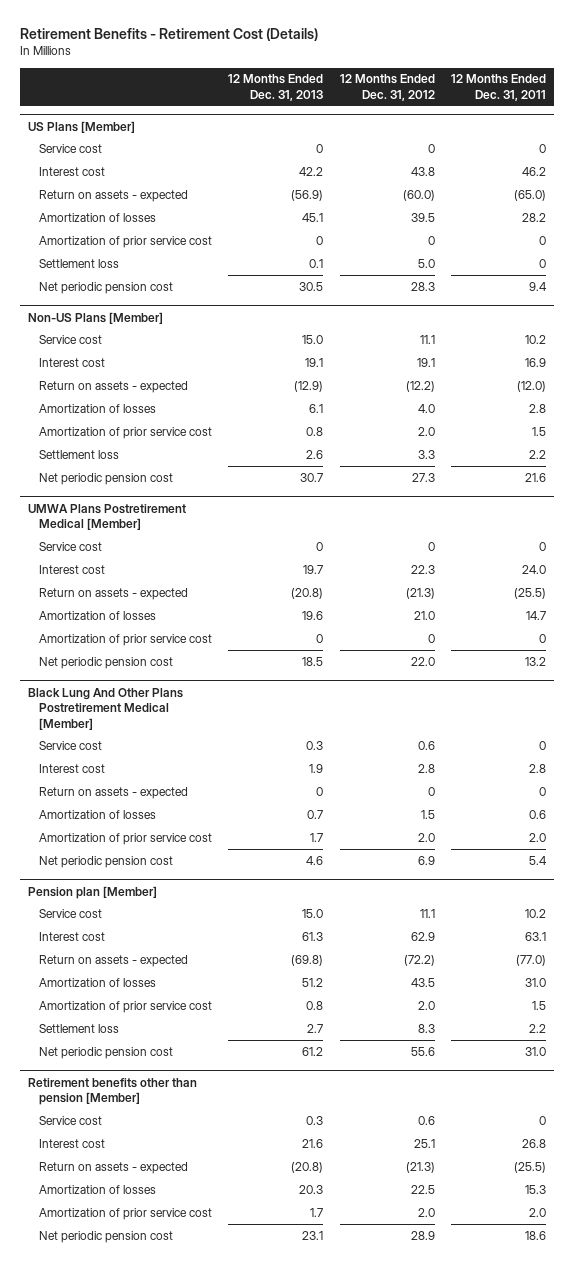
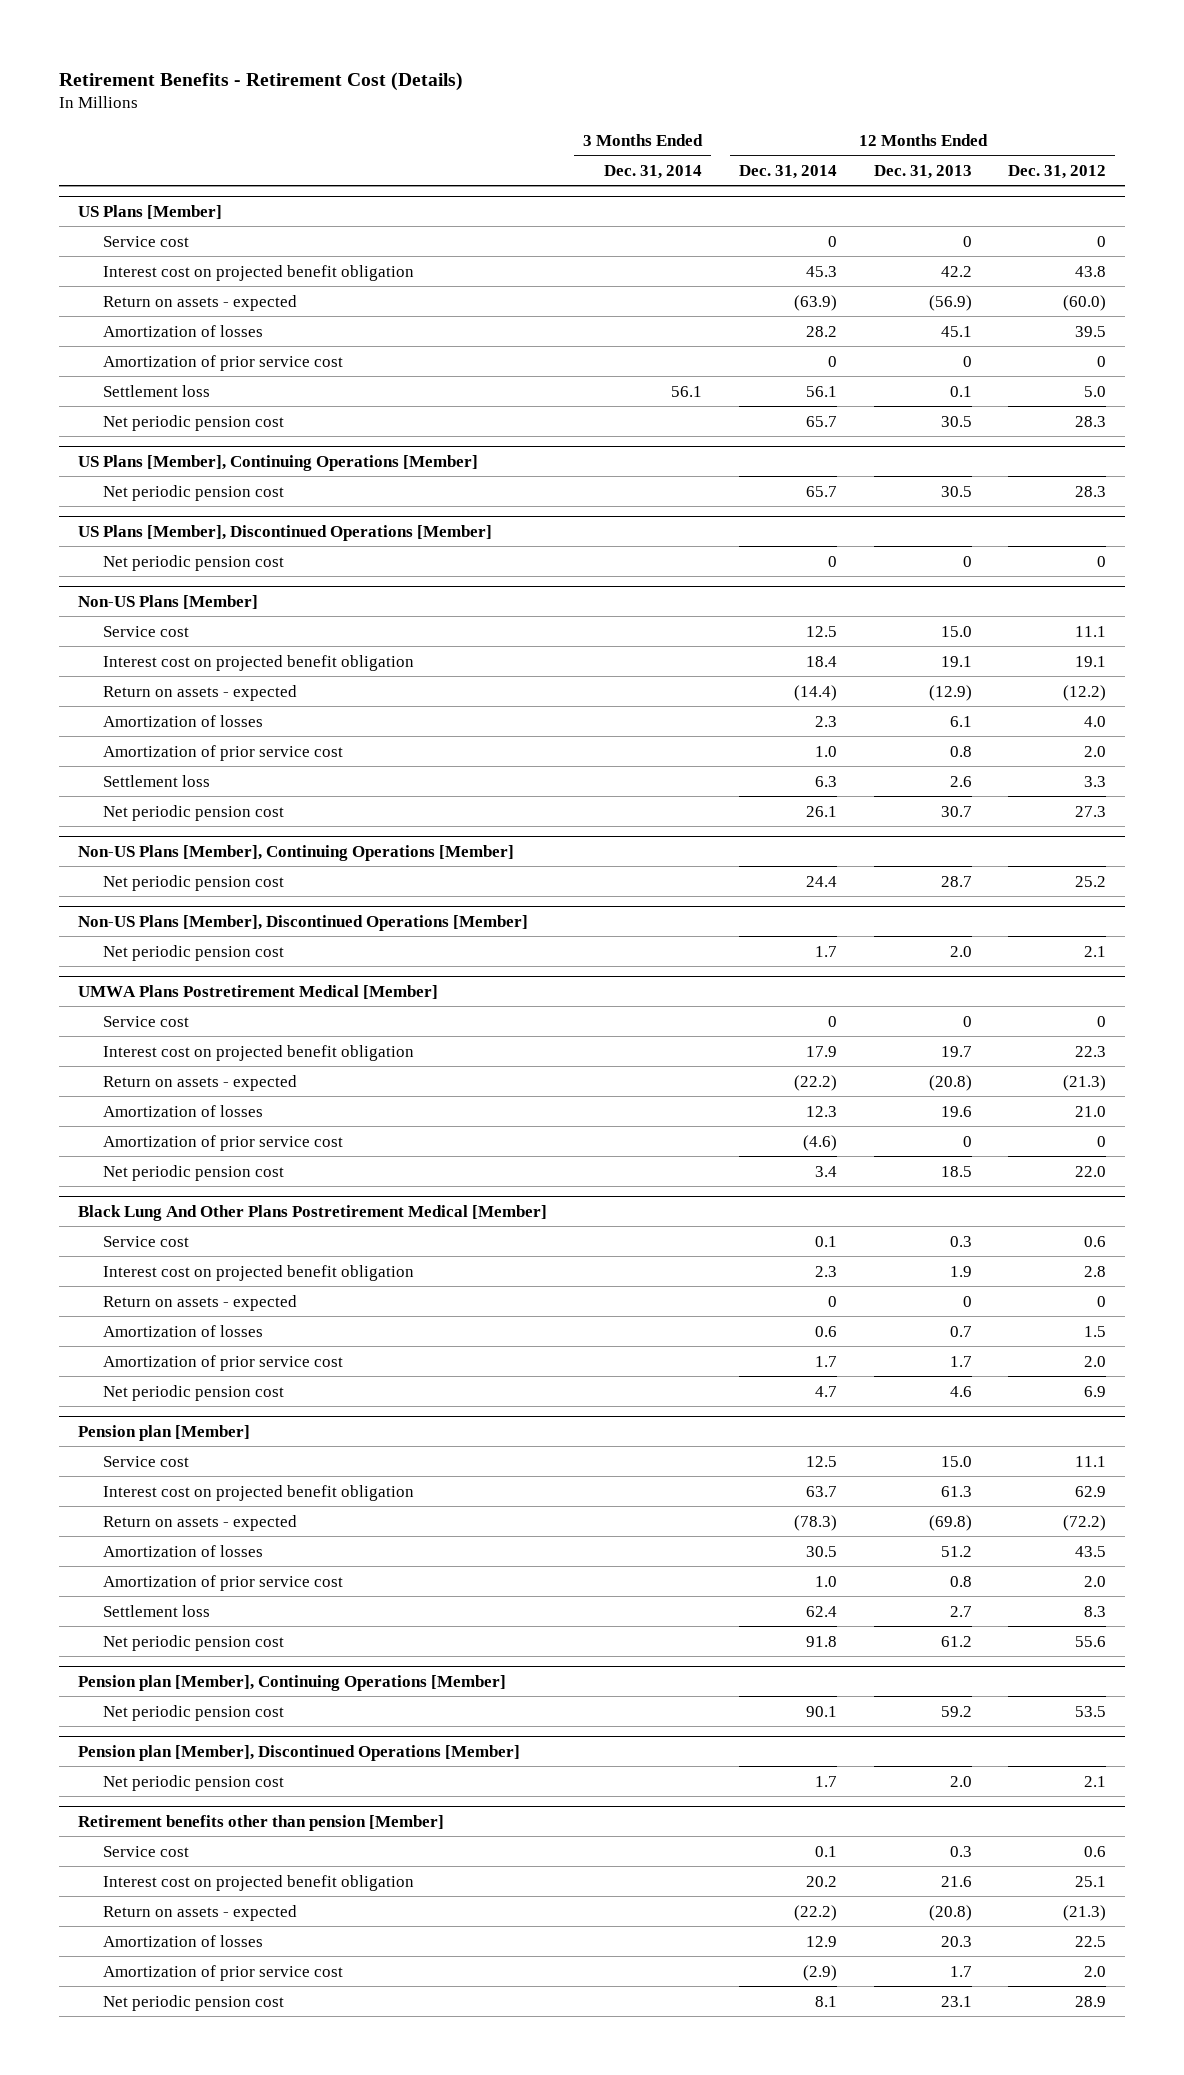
- | 12 Months Ended Dec. 31, 2013 | 12 Months Ended Dec. 31, 2012 | 12 Months Ended Dec. 31, 2011
+ | 3 Months Ended Dec. 31, 2014 | 12 Months Ended Dec. 31, 2014 | 12 Months Ended Dec. 31, 2013 | 12 Months Ended Dec. 31, 2012
@ US Plans [Member]
- Interest cost | 42.2 | 43.8 | 46.2
+ Interest cost on projected benefit obligation | | 45.3 | 42.2 | 43.8
+ US Plans [Member], Continuing Operations [Member]
+ Net periodic pension cost | | 65.7 | 30.5 | 28.3
+ US Plans [Member], Discontinued Operations [Member]
+ Net periodic pension cost | | 0 | 0 | 0
@ Non-US Plans [Member]
- Interest cost | 19.1 | 19.1 | 16.9
+ Interest cost on projected benefit obligation | | 18.4 | 19.1 | 19.1
+ Non-US Plans [Member], Continuing Operations [Member]
+ Net periodic pension cost | | 24.4 | 28.7 | 25.2
+ Non-US Plans [Member], Discontinued Operations [Member]
+ Net periodic pension cost | | 1.7 | 2.0 | 2.1
@ UMWA Plans Postretirement Medical [Member]
- Interest cost | 19.7 | 22.3 | 24.0
+ Interest cost on projected benefit obligation | | 17.9 | 19.7 | 22.3
@ Black Lung And Other Plans Postretirement Medical [Member]
- Interest cost | 1.9 | 2.8 | 2.8
+ Interest cost on projected benefit obligation | | 2.3 | 1.9 | 2.8
@ Pension plan [Member]
- Interest cost | 61.3 | 62.9 | 63.1
+ Interest cost on projected benefit obligation | | 63.7 | 61.3 | 62.9
+ Pension plan [Member], Continuing Operations [Member]
+ Net periodic pension cost | | 90.1 | 59.2 | 53.5
+ Pension plan [Member], Discontinued Operations [Member]
+ Net periodic pension cost | | 1.7 | 2.0 | 2.1
@ Retirement benefits other than pension [Member]
- Interest cost | 21.6 | 25.1 | 26.8
+ Interest cost on projected benefit obligation | | 20.2 | 21.6 | 25.1

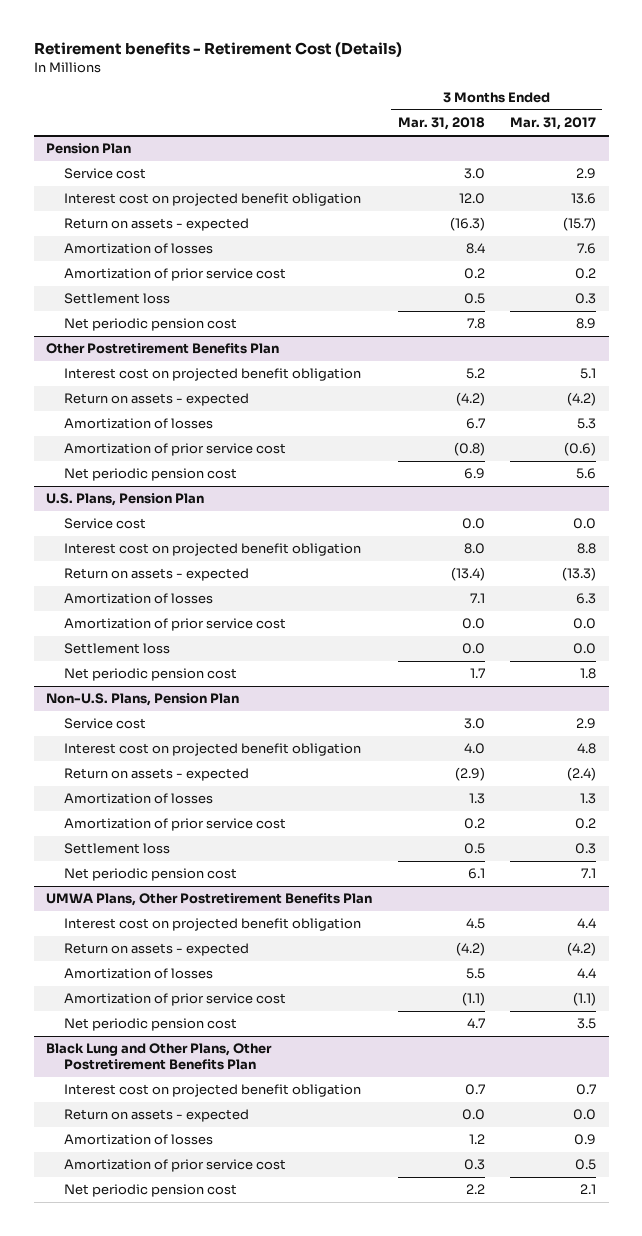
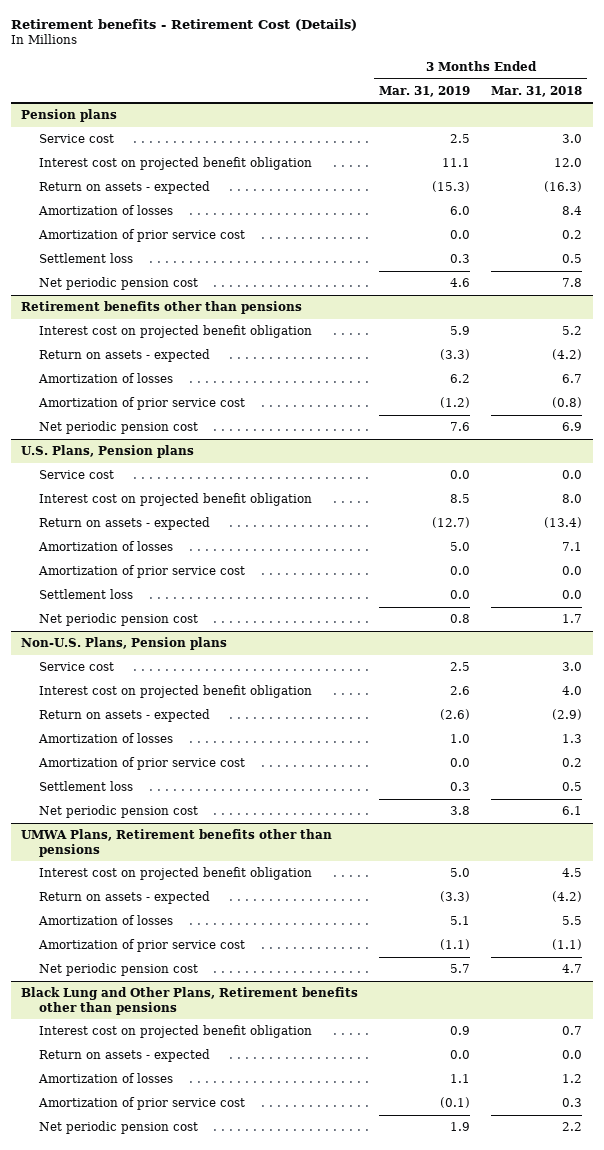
- | 3 Months Ended Mar. 31, 2018 | 3 Months Ended Mar. 31, 2017
+ | 3 Months Ended Mar. 31, 2019 | 3 Months Ended Mar. 31, 2018
- Pension Plan
+ Pension plans
- Other Postretirement Benefits Plan
+ Retirement benefits other than pensions
- U.S. Plans, Pension Plan
+ U.S. Plans, Pension plans
- Non-U.S. Plans, Pension Plan
+ Non-U.S. Plans, Pension plans
- UMWA Plans, Other Postretirement Benefits Plan
+ UMWA Plans, Retirement benefits other than pensions
- Black Lung and Other Plans, Other Postretirement Benefits Plan
+ Black Lung and Other Plans, Retirement benefits other than pensions

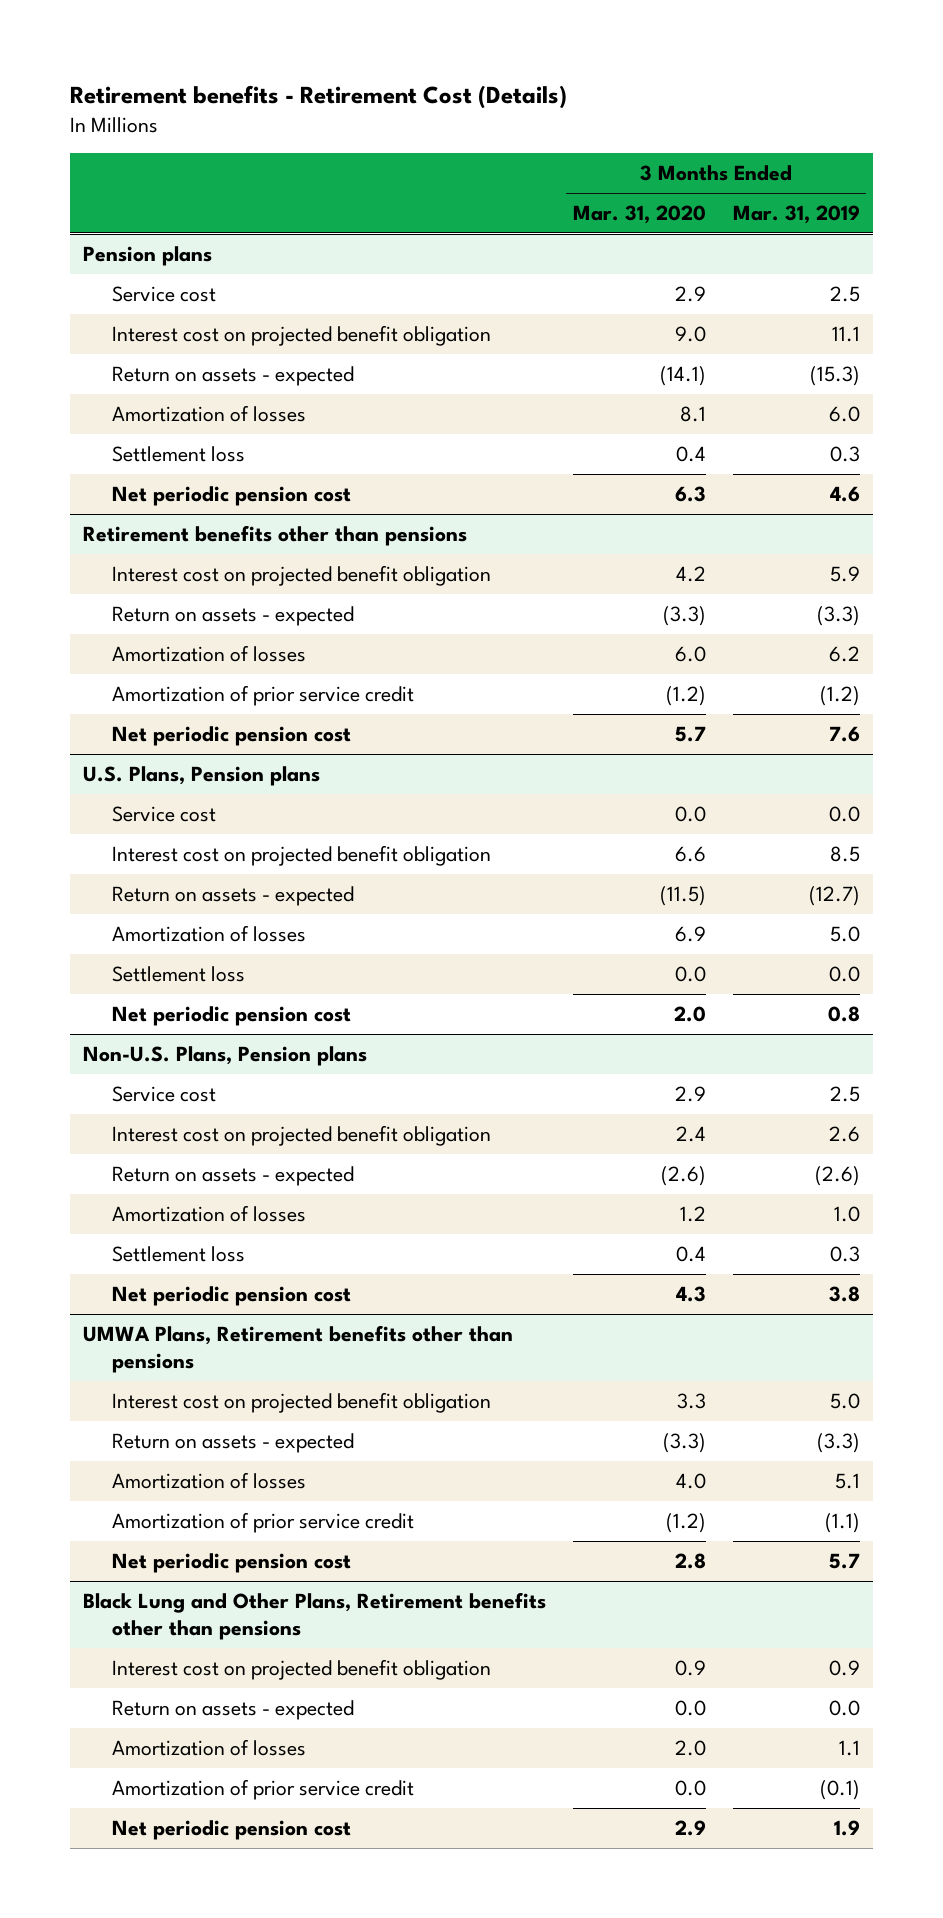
- | 3 Months Ended Mar. 31, 2019 | 3 Months Ended Mar. 31, 2018
+ | 3 Months Ended Mar. 31, 2020 | 3 Months Ended Mar. 31, 2019
@ Pension plans
- Amortization of prior service cost | 0.0 | 0.2
@ Retirement benefits other than pensions
- Amortization of prior service cost | (1.2) | (0.8)
+ Amortization of prior service credit | (1.2) | (1.2)
@ U.S. Plans, Pension plans
- Amortization of prior service cost | 0.0 | 0.0
@ Non-U.S. Plans, Pension plans
- Amortization of prior service cost | 0.0 | 0.2
@ UMWA Plans, Retirement benefits other than pensions
- Amortization of prior service cost | (1.1) | (1.1)
+ Amortization of prior service credit | (1.2) | (1.1)
@ Black Lung and Other Plans, Retirement benefits other than pensions
- Amortization of prior service cost | (0.1) | 0.3
+ Amortization of prior service credit | 0.0 | (0.1)

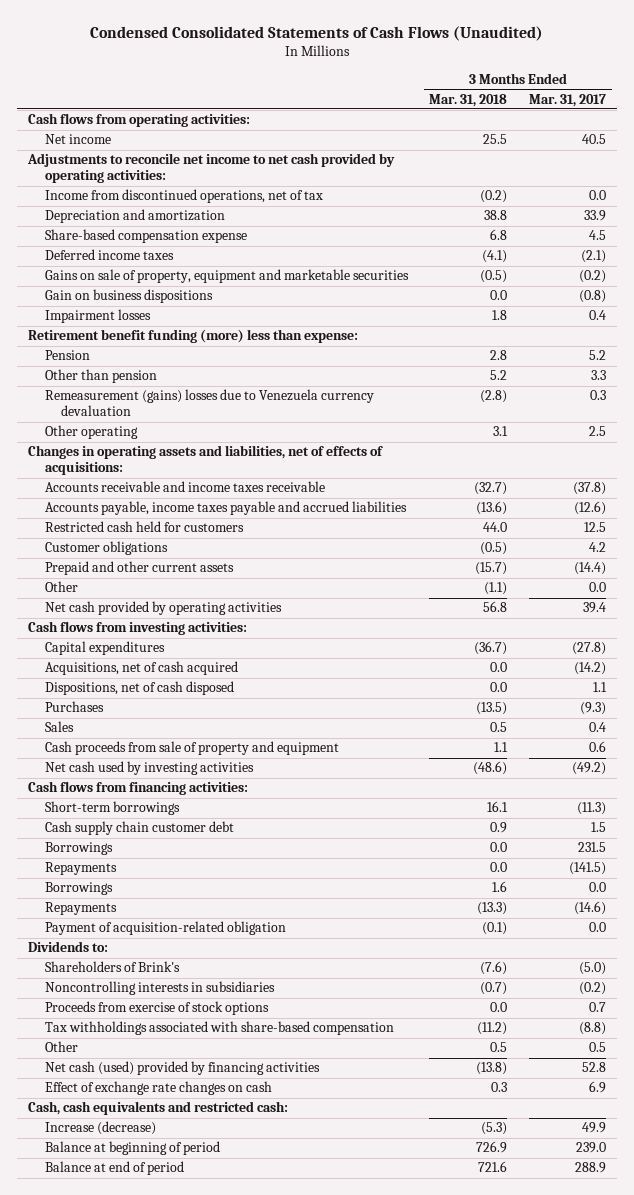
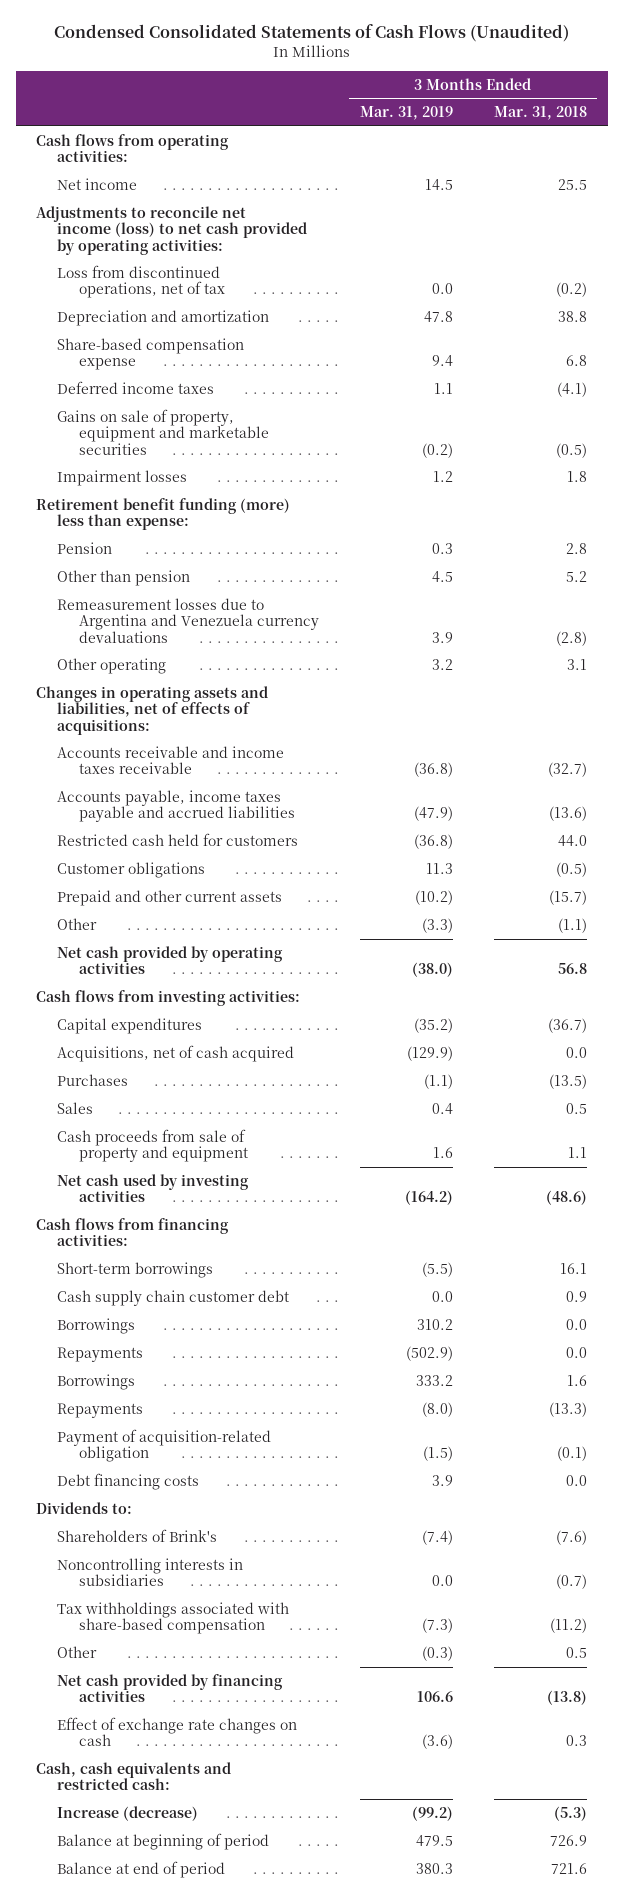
- | 3 Months Ended Mar. 31, 2018 | 3 Months Ended Mar. 31, 2017
+ | 3 Months Ended Mar. 31, 2019 | 3 Months Ended Mar. 31, 2018
- Adjustments to reconcile net income to net cash provided by operating activities:
- Income from discontinued operations, net of tax | (0.2) | 0.0
+ Adjustments to reconcile net income (loss) to net cash provided by operating activities:
+ Loss from discontinued operations, net of tax | 0.0 | (0.2)
- Gain on business dispositions | 0.0 | (0.8)
- Remeasurement (gains) losses due to Venezuela currency devaluation | (2.8) | 0.3
+ Remeasurement losses due to Argentina and Venezuela currency devaluations | 3.9 | (2.8)
- Dispositions, net of cash disposed | 0.0 | 1.1
+ Debt financing costs | 3.9 | 0.0
- Proceeds from exercise of stock options | 0.0 | 0.7
- Net cash (used) provided by financing activities | (13.8) | 52.8
+ Net cash provided by financing activities | 106.6 | (13.8)

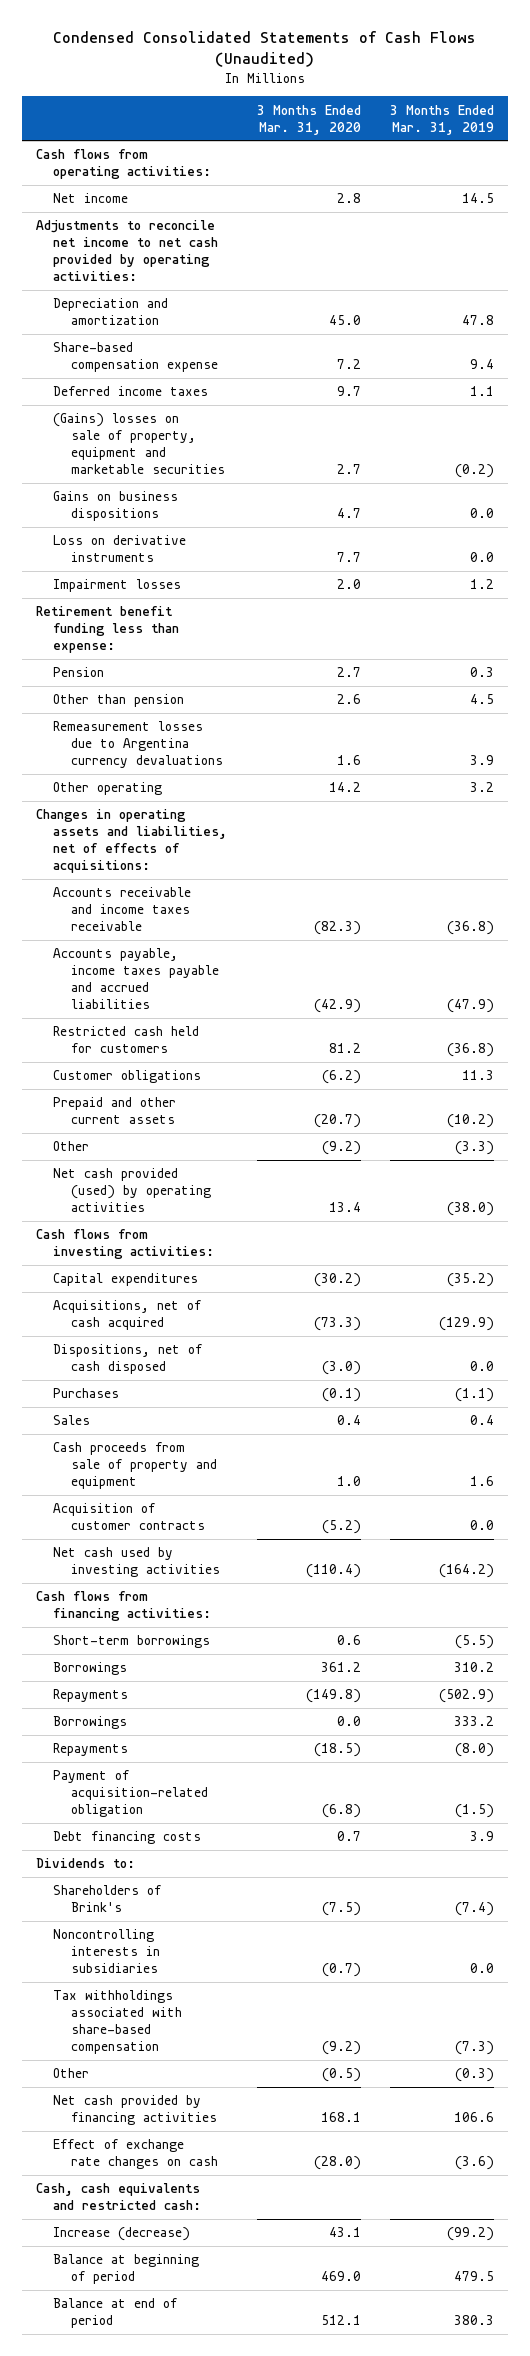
- | 3 Months Ended Mar. 31, 2019 | 3 Months Ended Mar. 31, 2018
+ | 3 Months Ended Mar. 31, 2020 | 3 Months Ended Mar. 31, 2019
- Adjustments to reconcile net income (loss) to net cash provided by operating activities:
- Loss from discontinued operations, net of tax | 0.0 | (0.2)
+ Adjustments to reconcile net income to net cash provided by operating activities:
- Gains on sale of property, equipment and marketable securities | (0.2) | (0.5)
+ (Gains) losses on sale of property, equipment and marketable securities | 2.7 | (0.2)
+ Gains on business dispositions | 4.7 | 0.0
+ Loss on derivative instruments | 7.7 | 0.0
- Retirement benefit funding (more) less than expense:
+ Retirement benefit funding less than expense:
- Remeasurement losses due to Argentina and Venezuela currency devaluations | 3.9 | (2.8)
+ Remeasurement losses due to Argentina currency devaluations | 1.6 | 3.9
- Net cash provided by operating activities | (38.0) | 56.8
+ Net cash provided (used) by operating activities | 13.4 | (38.0)
+ Dispositions, net of cash disposed | (3.0) | 0.0
+ Acquisition of customer contracts | (5.2) | 0.0
- Cash supply chain customer debt | 0.0 | 0.9

